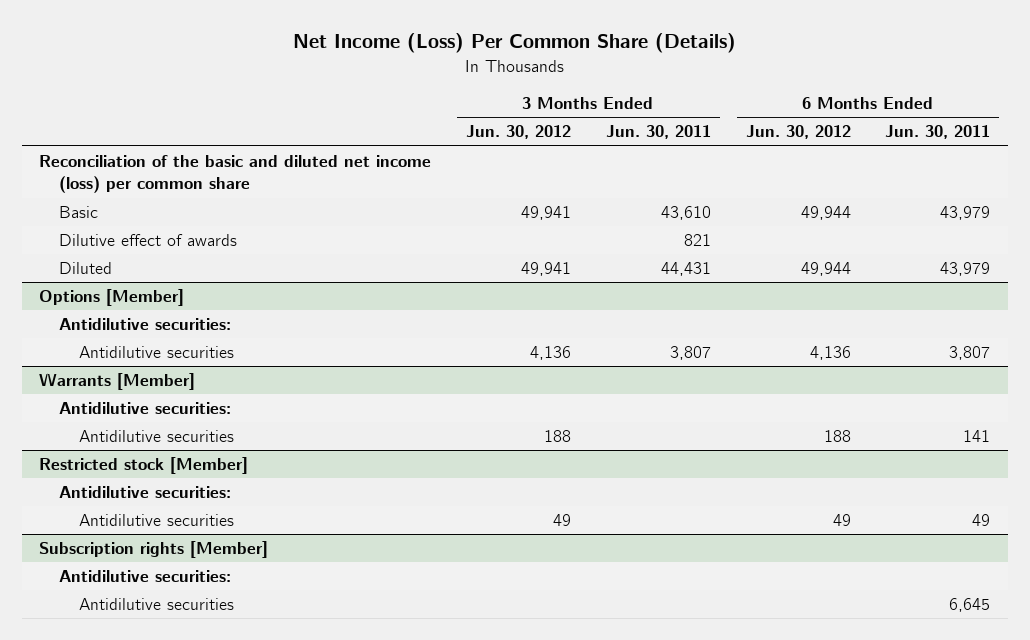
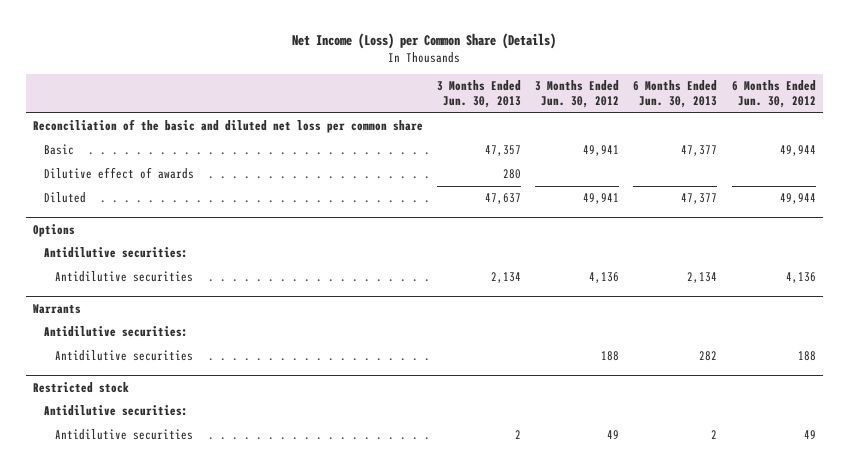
- Net Income (Loss) Per Common Share (Details)
+ Net Income (Loss) per Common Share (Details)
- | 3 Months Ended Jun. 30, 2012 | 3 Months Ended Jun. 30, 2011 | 6 Months Ended Jun. 30, 2012 | 6 Months Ended Jun. 30, 2011
+ | 3 Months Ended Jun. 30, 2013 | 3 Months Ended Jun. 30, 2012 | 6 Months Ended Jun. 30, 2013 | 6 Months Ended Jun. 30, 2012
- Reconciliation of the basic and diluted net income (loss) per common share
+ Reconciliation of the basic and diluted net loss per common share
- Options [Member]
+ Options
- Warrants [Member]
+ Warrants
- Restricted stock [Member]
+ Restricted stock
- Subscription rights [Member]
- Antidilutive securities:
- Antidilutive securities | | | | 6,645

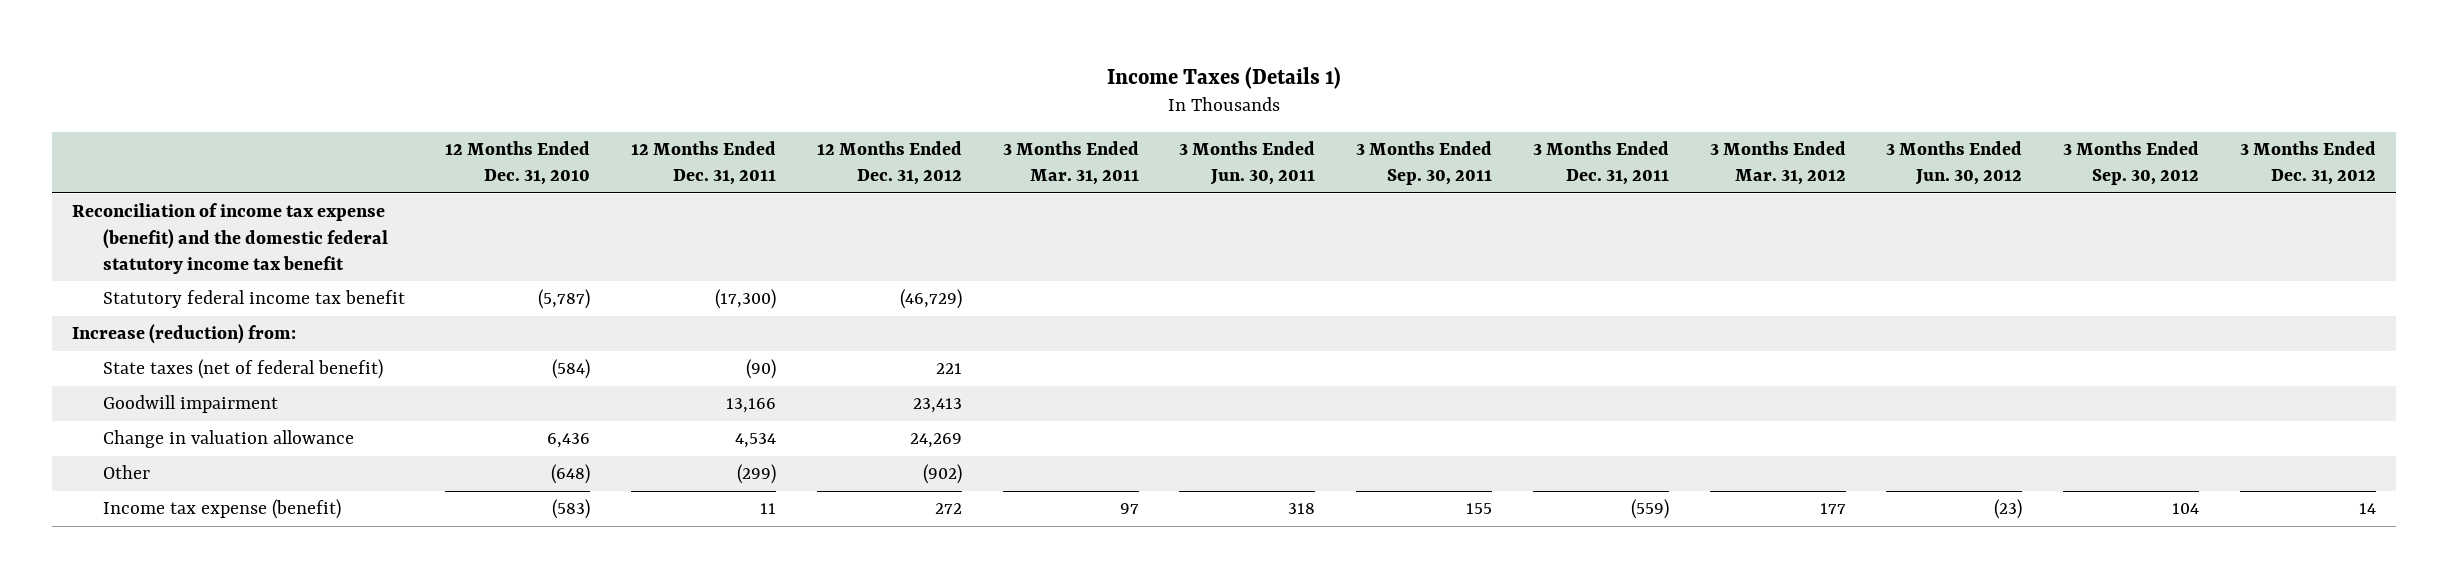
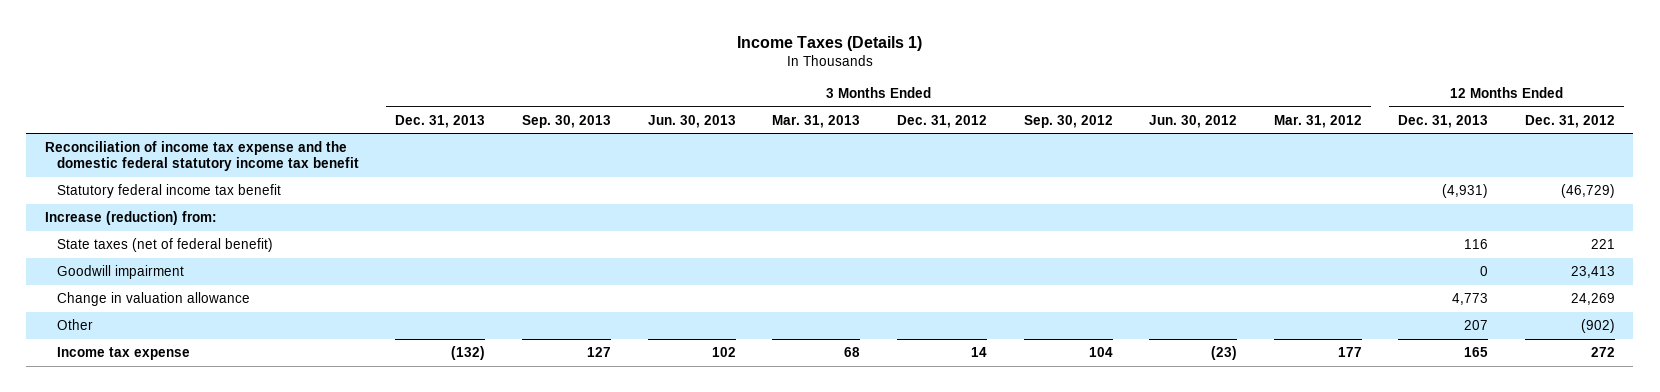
- | 12 Months Ended Dec. 31, 2010 | 12 Months Ended Dec. 31, 2011 | 12 Months Ended Dec. 31, 2012 | 3 Months Ended Mar. 31, 2011 | 3 Months Ended Jun. 30, 2011 | 3 Months Ended Sep. 30, 2011 | 3 Months Ended Dec. 31, 2011 | 3 Months Ended Mar. 31, 2012 | 3 Months Ended Jun. 30, 2012 | 3 Months Ended Sep. 30, 2012 | 3 Months Ended Dec. 31, 2012
+ | 3 Months Ended Dec. 31, 2013 | 3 Months Ended Sep. 30, 2013 | 3 Months Ended Jun. 30, 2013 | 3 Months Ended Mar. 31, 2013 | 3 Months Ended Dec. 31, 2012 | 3 Months Ended Sep. 30, 2012 | 3 Months Ended Jun. 30, 2012 | 3 Months Ended Mar. 31, 2012 | 12 Months Ended Dec. 31, 2013 | 12 Months Ended Dec. 31, 2012
- Reconciliation of income tax expense (benefit) and the domestic federal statutory income tax benefit
+ Reconciliation of income tax expense and the domestic federal statutory income tax benefit
- Income tax expense (benefit) | (583) | 11 | 272 | 97 | 318 | 155 | (559) | 177 | (23) | 104 | 14
+ Income tax expense | (132) | 127 | 102 | 68 | 14 | 104 | (23) | 177 | 165 | 272

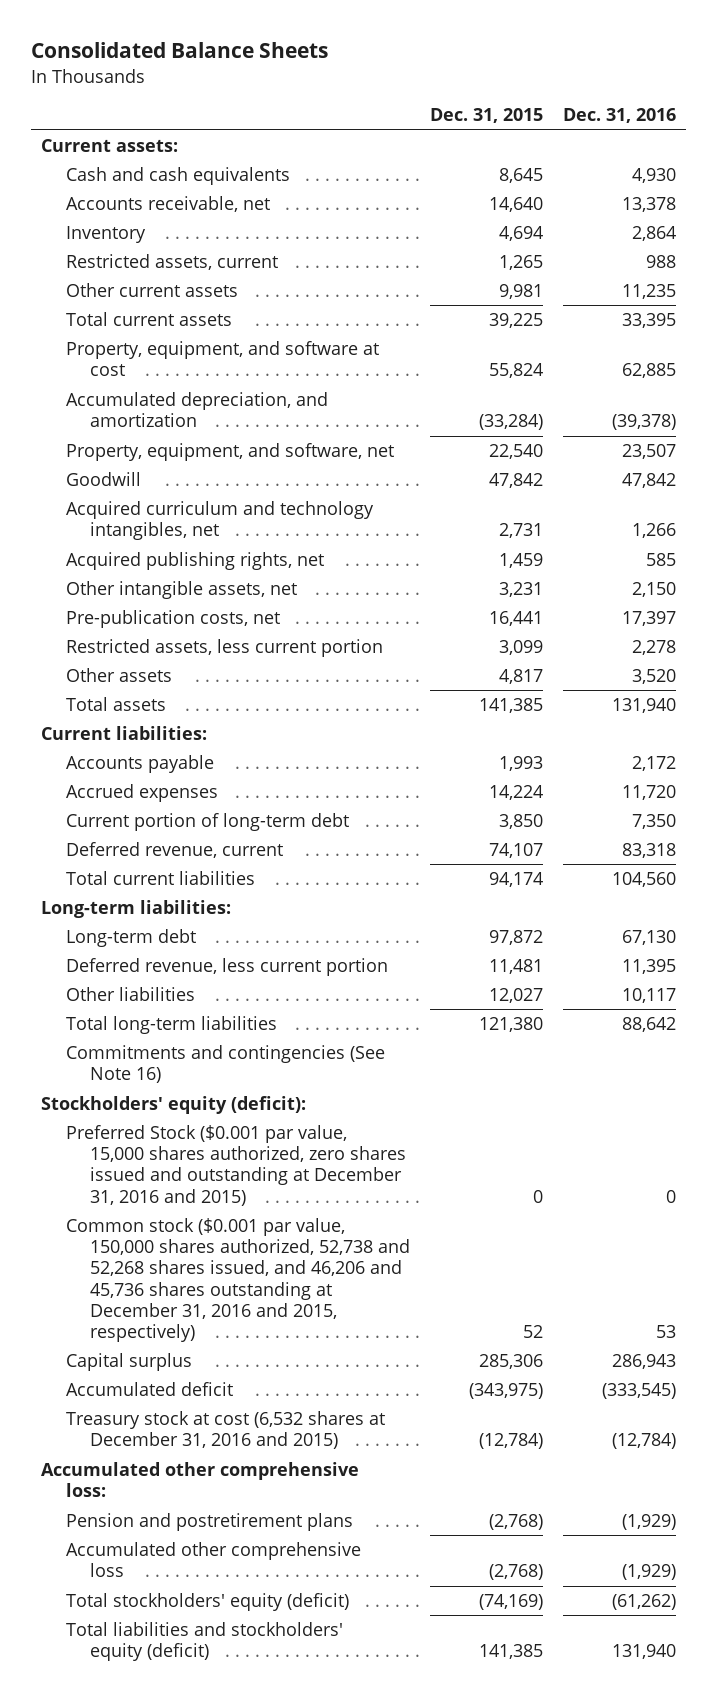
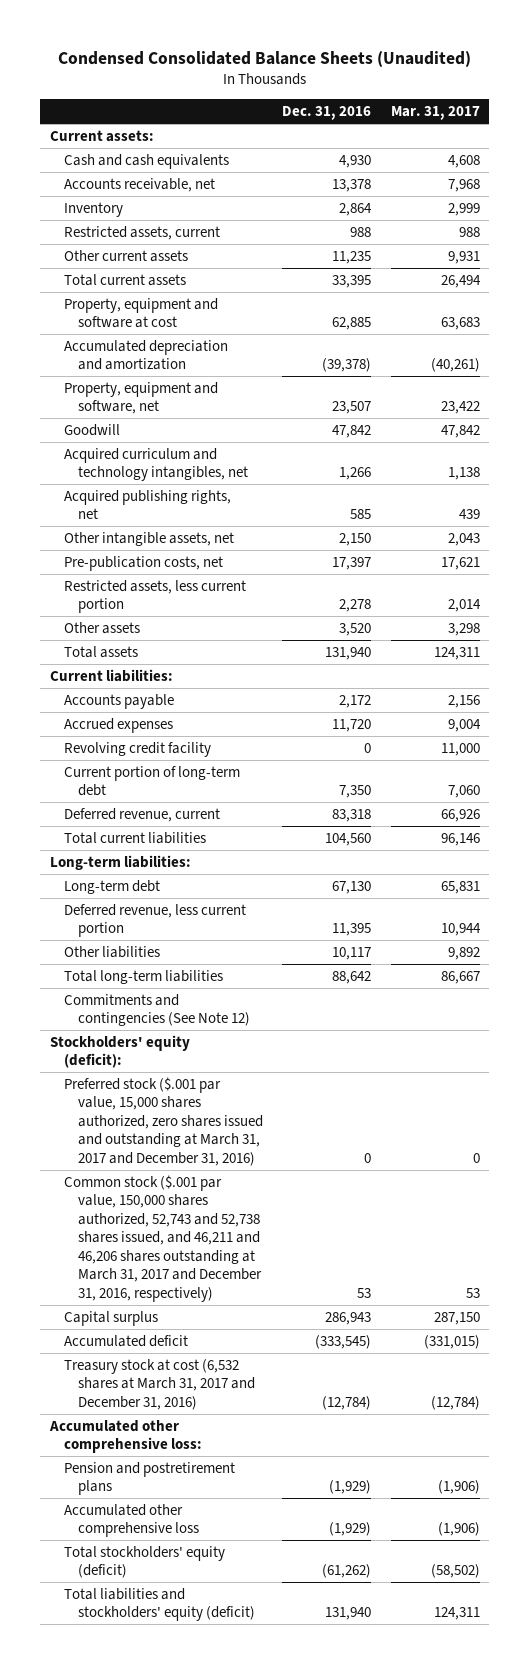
- Consolidated Balance Sheets
+ Condensed Consolidated Balance Sheets (Unaudited)
- | Dec. 31, 2015 | Dec. 31, 2016
+ | Dec. 31, 2016 | Mar. 31, 2017
- Property, equipment, and software at cost | 55,824 | 62,885
- Accumulated depreciation, and amortization | (33,284) | (39,378)
- Property, equipment, and software, net | 22,540 | 23,507
+ Property, equipment and software at cost | 62,885 | 63,683
+ Accumulated depreciation and amortization | (39,378) | (40,261)
+ Property, equipment and software, net | 23,507 | 23,422
+ Revolving credit facility | 0 | 11,000
- Commitments and contingencies (See Note 16)
+ Commitments and contingencies (See Note 12)
- Preferred Stock ($0.001 par value, 15,000 shares authorized, zero shares issued and outstanding at December 31, 2016 and 2015) | 0 | 0
- Common stock ($0.001 par value, 150,000 shares authorized, 52,738 and 52,268 shares issued, and 46,206 and 45,736 shares outstanding at December 31, 2016 and 2015, respectively) | 52 | 53
+ Preferred stock ($.001 par value, 15,000 shares authorized, zero shares issued and outstanding at March 31, 2017 and December 31, 2016) | 0 | 0
+ Common stock ($.001 par value, 150,000 shares authorized, 52,743 and 52,738 shares issued, and 46,211 and 46,206 shares outstanding at March 31, 2017 and December 31, 2016, respectively) | 53 | 53
- Treasury stock at cost (6,532 shares at December 31, 2016 and 2015) | (12,784) | (12,784)
+ Treasury stock at cost (6,532 shares at March 31, 2017 and December 31, 2016) | (12,784) | (12,784)

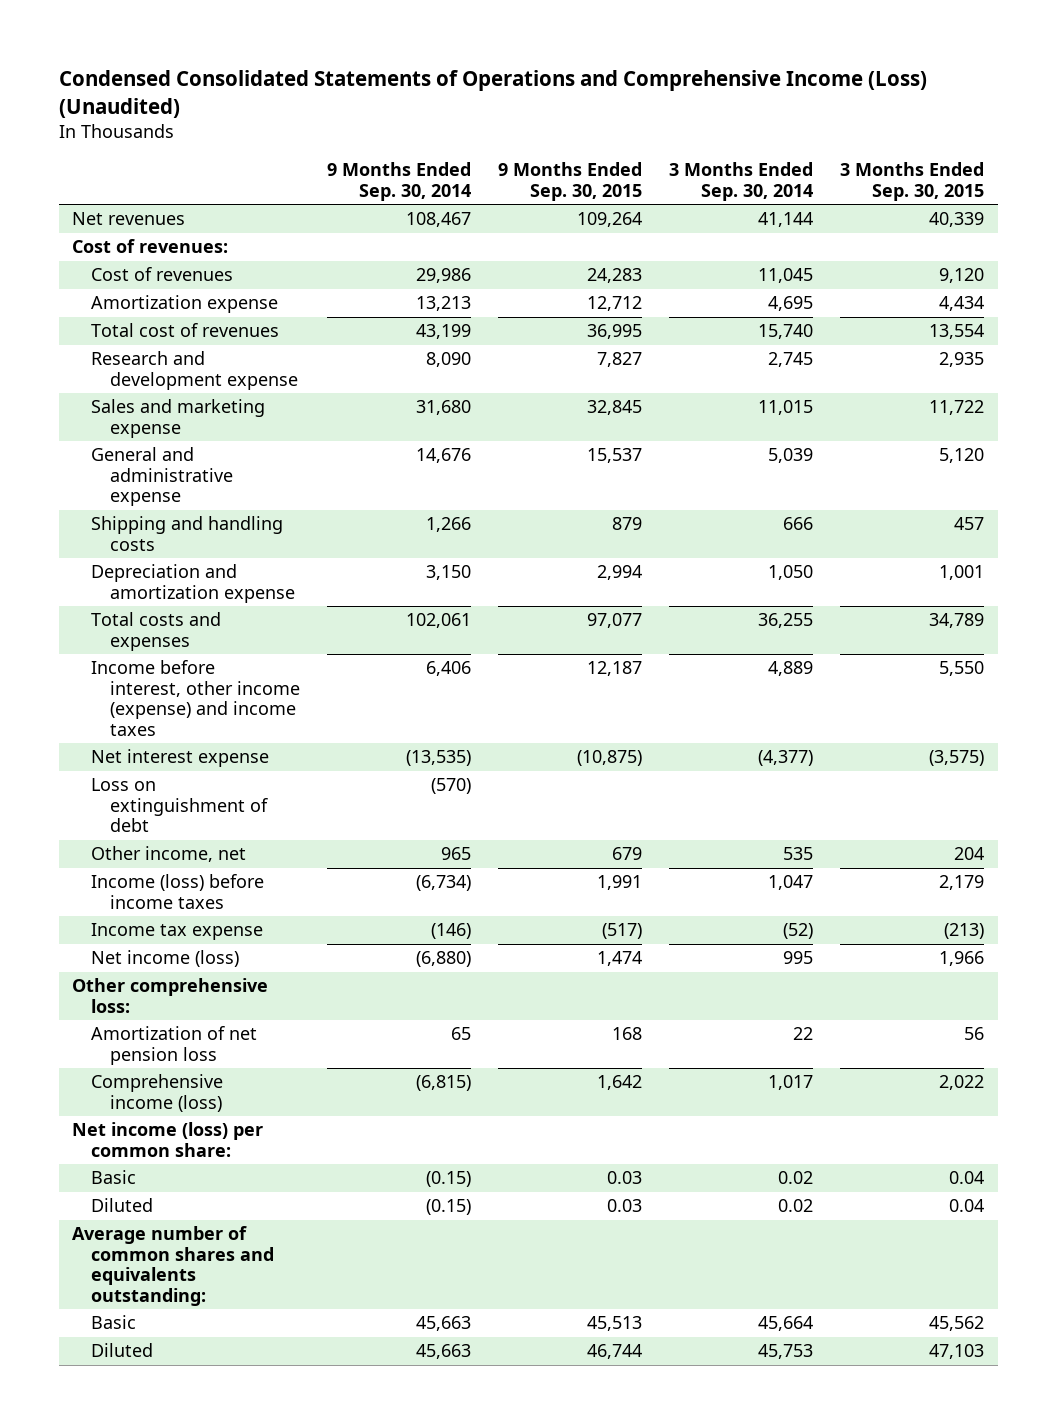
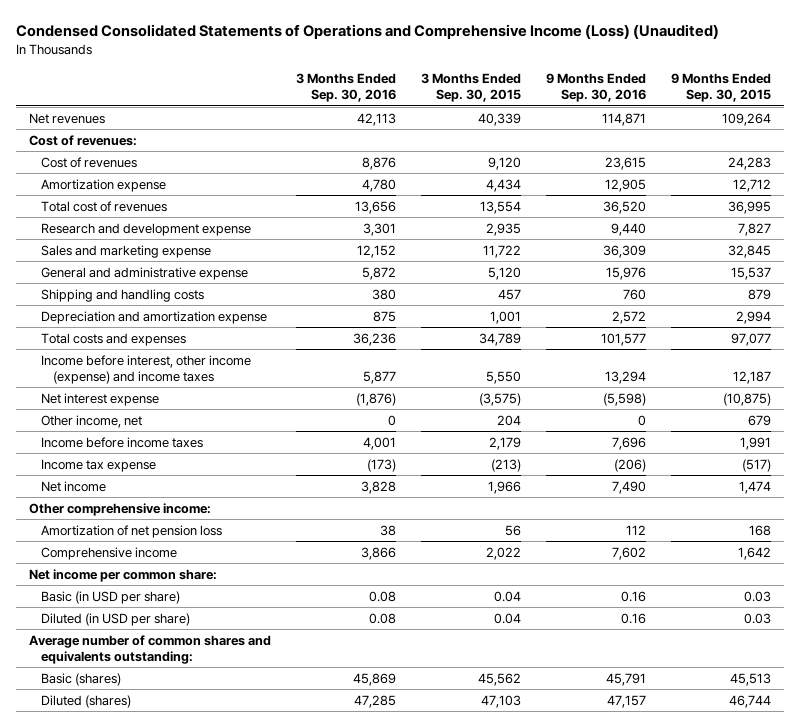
- | 9 Months Ended Sep. 30, 2014 | 9 Months Ended Sep. 30, 2015 | 3 Months Ended Sep. 30, 2014 | 3 Months Ended Sep. 30, 2015
+ | 3 Months Ended Sep. 30, 2016 | 3 Months Ended Sep. 30, 2015 | 9 Months Ended Sep. 30, 2016 | 9 Months Ended Sep. 30, 2015
- Loss on extinguishment of debt | (570) | | |
- Income (loss) before income taxes | (6,734) | 1,991 | 1,047 | 2,179
+ Income before income taxes | 4,001 | 2,179 | 7,696 | 1,991
- Net income (loss) | (6,880) | 1,474 | 995 | 1,966
- Other comprehensive loss:
+ Net income | 3,828 | 1,966 | 7,490 | 1,474
+ Other comprehensive income:
- Comprehensive income (loss) | (6,815) | 1,642 | 1,017 | 2,022
- Net income (loss) per common share:
- Basic | (0.15) | 0.03 | 0.02 | 0.04
- Diluted | (0.15) | 0.03 | 0.02 | 0.04
+ Comprehensive income | 3,866 | 2,022 | 7,602 | 1,642
+ Net income per common share:
+ Basic (in USD per share) | 0.08 | 0.04 | 0.16 | 0.03
+ Diluted (in USD per share) | 0.08 | 0.04 | 0.16 | 0.03
- Basic | 45,663 | 45,513 | 45,664 | 45,562
- Diluted | 45,663 | 46,744 | 45,753 | 47,103
+ Basic (shares) | 45,869 | 45,562 | 45,791 | 45,513
+ Diluted (shares) | 47,285 | 47,103 | 47,157 | 46,744

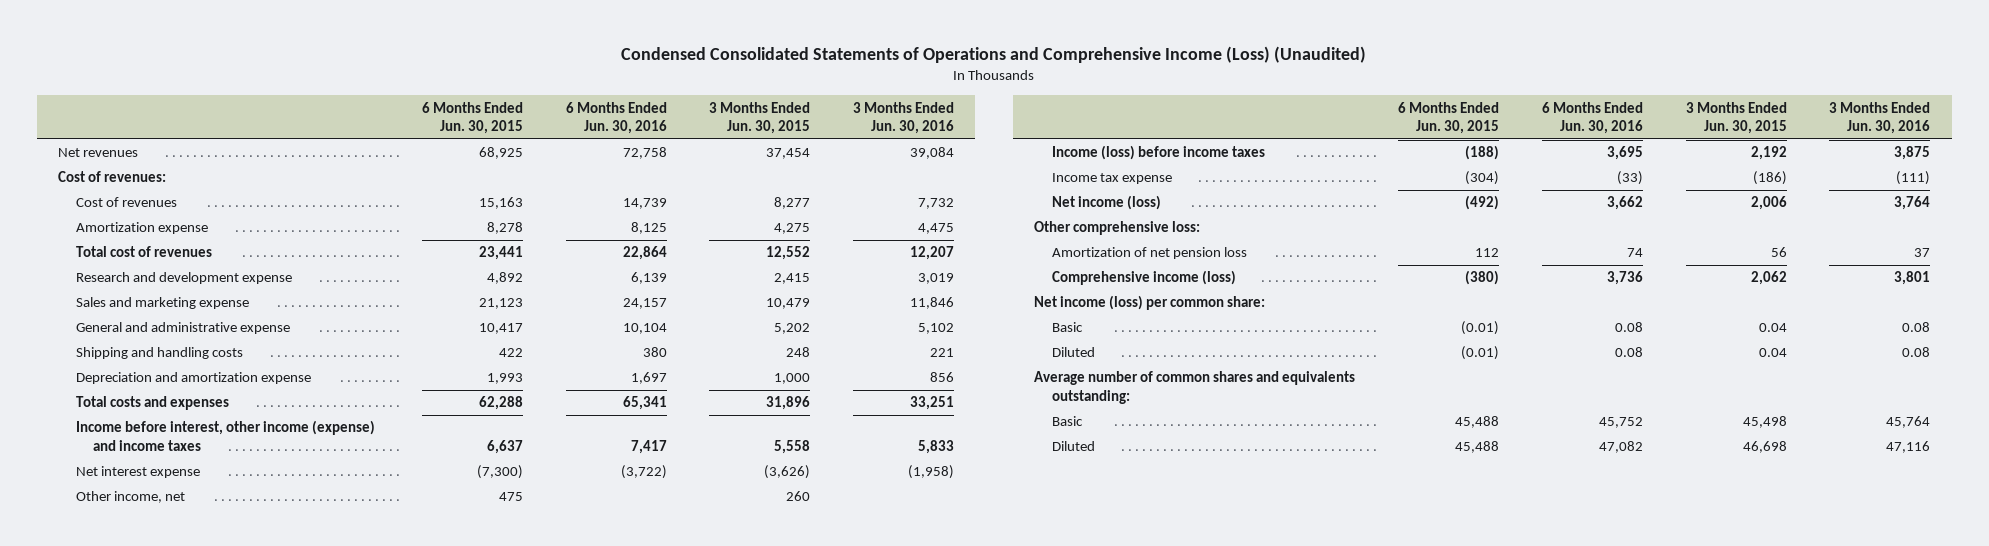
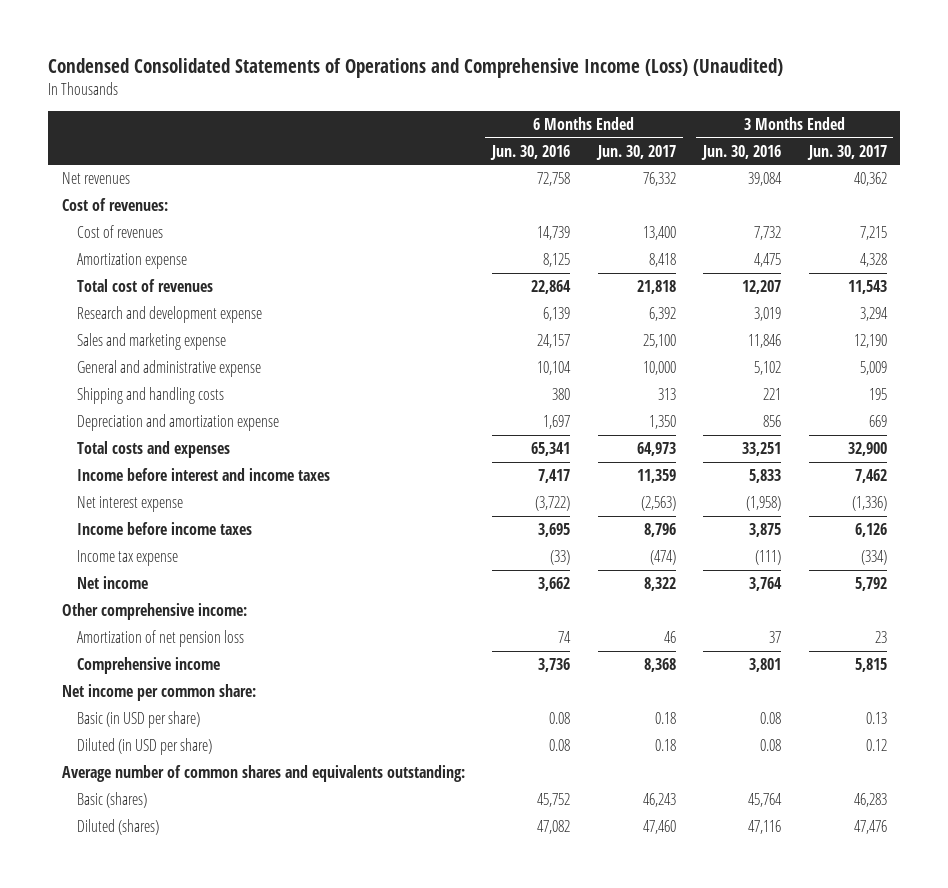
- | 6 Months Ended Jun. 30, 2015 | 6 Months Ended Jun. 30, 2016 | 3 Months Ended Jun. 30, 2015 | 3 Months Ended Jun. 30, 2016
+ | 6 Months Ended Jun. 30, 2016 | 6 Months Ended Jun. 30, 2017 | 3 Months Ended Jun. 30, 2016 | 3 Months Ended Jun. 30, 2017
- Income before interest, other income (expense) and income taxes | 6,637 | 7,417 | 5,558 | 5,833
+ Income before interest and income taxes | 7,417 | 11,359 | 5,833 | 7,462
- Other income, net | 475 | | 260 |
- Income (loss) before income taxes | (188) | 3,695 | 2,192 | 3,875
+ Income before income taxes | 3,695 | 8,796 | 3,875 | 6,126
- Net income (loss) | (492) | 3,662 | 2,006 | 3,764
- Other comprehensive loss:
+ Net income | 3,662 | 8,322 | 3,764 | 5,792
+ Other comprehensive income:
- Comprehensive income (loss) | (380) | 3,736 | 2,062 | 3,801
- Net income (loss) per common share:
- Basic | (0.01) | 0.08 | 0.04 | 0.08
- Diluted | (0.01) | 0.08 | 0.04 | 0.08
+ Comprehensive income | 3,736 | 8,368 | 3,801 | 5,815
+ Net income per common share:
+ Basic (in USD per share) | 0.08 | 0.18 | 0.08 | 0.13
+ Diluted (in USD per share) | 0.08 | 0.18 | 0.08 | 0.12
- Basic | 45,488 | 45,752 | 45,498 | 45,764
- Diluted | 45,488 | 47,082 | 46,698 | 47,116
+ Basic (shares) | 45,752 | 46,243 | 45,764 | 46,283
+ Diluted (shares) | 47,082 | 47,460 | 47,116 | 47,476

